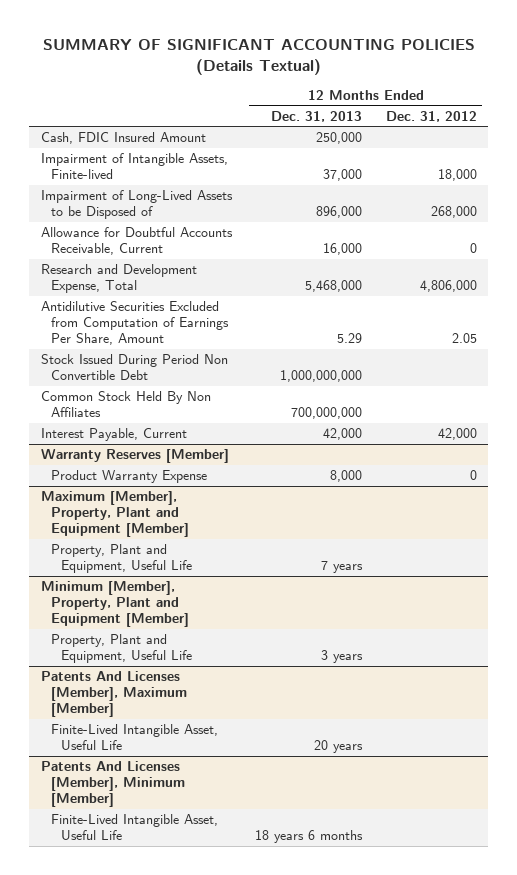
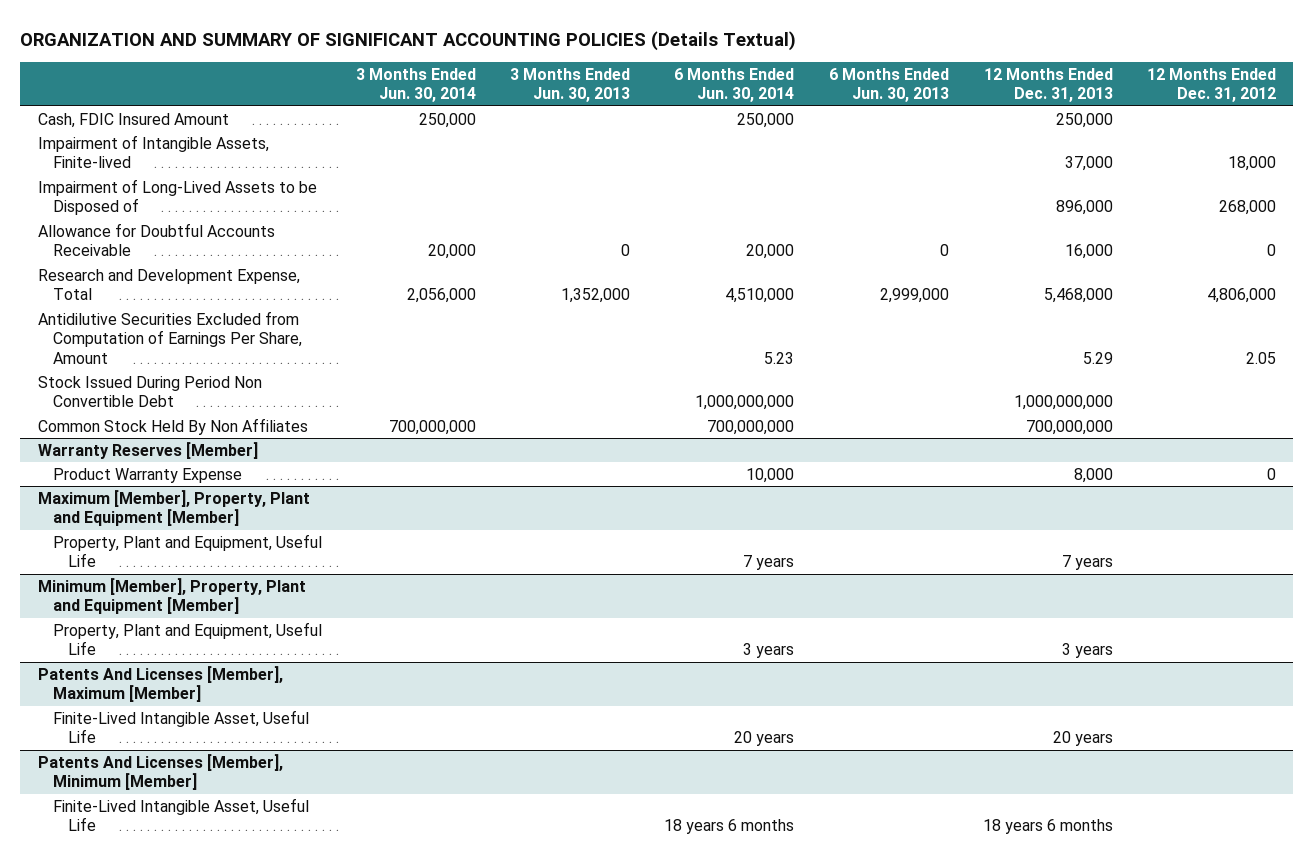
- SUMMARY OF SIGNIFICANT ACCOUNTING POLICIES (Details Textual)
+ ORGANIZATION AND SUMMARY OF SIGNIFICANT ACCOUNTING POLICIES (Details Textual)
- | 12 Months Ended Dec. 31, 2013 | 12 Months Ended Dec. 31, 2012
+ | 3 Months Ended Jun. 30, 2014 | 3 Months Ended Jun. 30, 2013 | 6 Months Ended Jun. 30, 2014 | 6 Months Ended Jun. 30, 2013 | 12 Months Ended Dec. 31, 2013 | 12 Months Ended Dec. 31, 2012
- Allowance for Doubtful Accounts Receivable, Current | 16,000 | 0
+ Allowance for Doubtful Accounts Receivable | 20,000 | 0 | 20,000 | 0 | 16,000 | 0
- Interest Payable, Current | 42,000 | 42,000

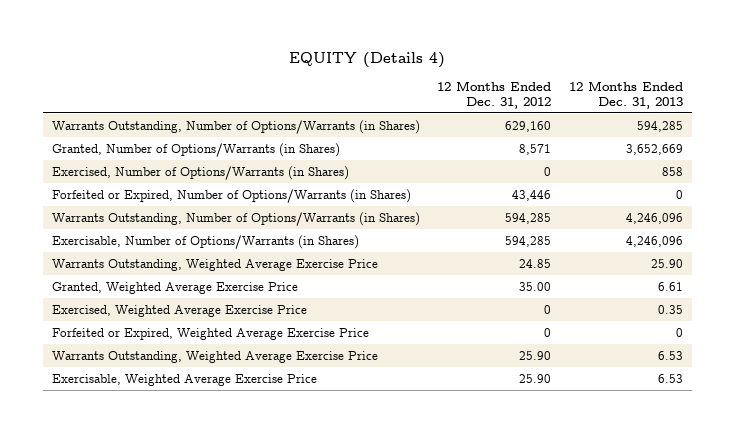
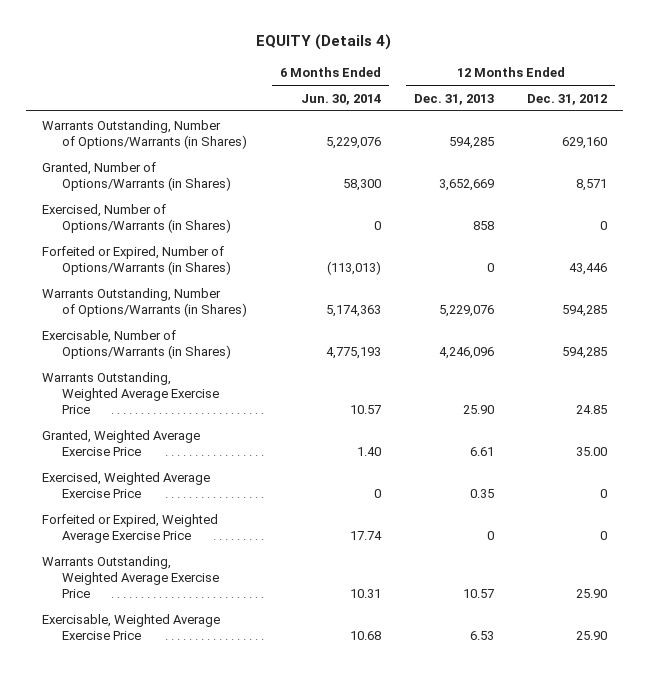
- | 12 Months Ended Dec. 31, 2012 | 12 Months Ended Dec. 31, 2013
+ | 6 Months Ended Jun. 30, 2014 | 12 Months Ended Dec. 31, 2013 | 12 Months Ended Dec. 31, 2012
- Warrants Outstanding, Number of Options/Warrants (in Shares) | 594,285 | 4,246,096
+ Warrants Outstanding, Number of Options/Warrants (in Shares) | 5,174,363 | 5,229,076 | 594,285
- Warrants Outstanding, Weighted Average Exercise Price | 25.90 | 6.53
+ Warrants Outstanding, Weighted Average Exercise Price | 10.31 | 10.57 | 25.90

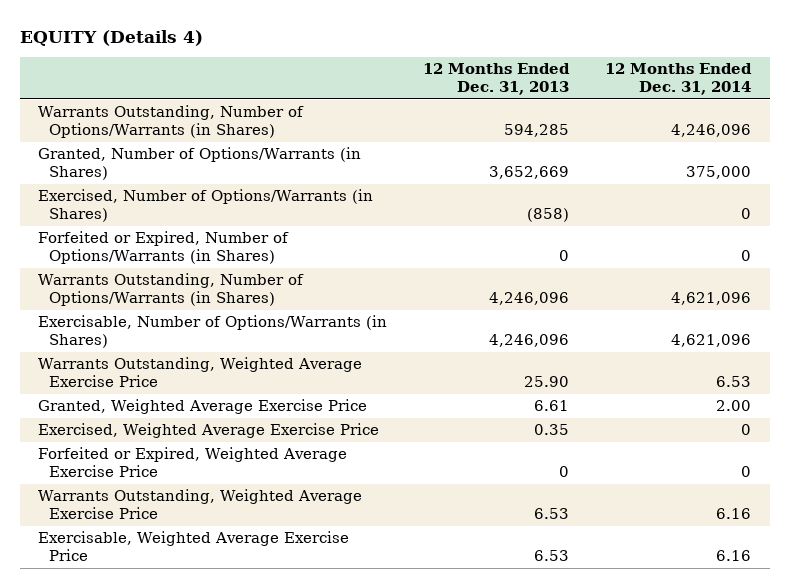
- | 6 Months Ended Jun. 30, 2014 | 12 Months Ended Dec. 31, 2013 | 12 Months Ended Dec. 31, 2012
+ | 12 Months Ended Dec. 31, 2013 | 12 Months Ended Dec. 31, 2014
- Exercised, Number of Options/Warrants (in Shares) | 0 | 858 | 0
+ Exercised, Number of Options/Warrants (in Shares) | (858) | 0
- Warrants Outstanding, Number of Options/Warrants (in Shares) | 5,174,363 | 5,229,076 | 594,285
+ Warrants Outstanding, Number of Options/Warrants (in Shares) | 4,246,096 | 4,621,096
- Warrants Outstanding, Weighted Average Exercise Price | 10.31 | 10.57 | 25.90
+ Warrants Outstanding, Weighted Average Exercise Price | 6.53 | 6.16

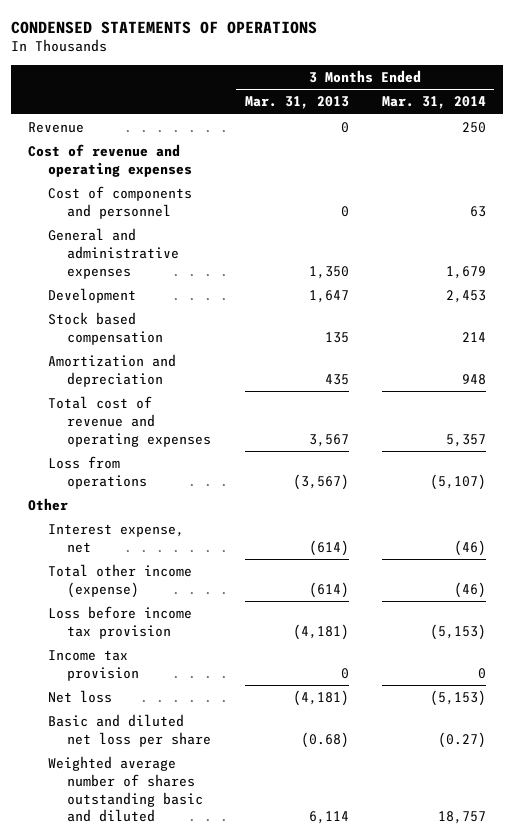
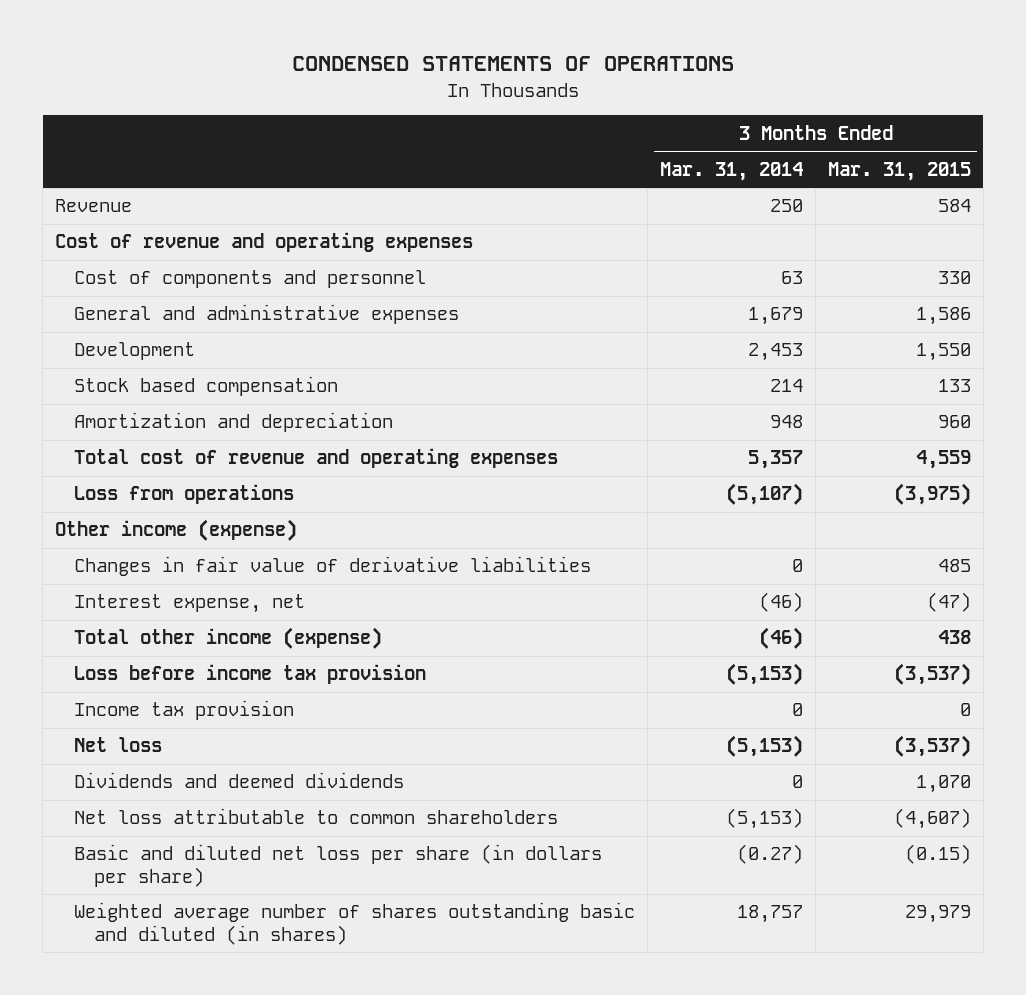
- | 3 Months Ended Mar. 31, 2013 | 3 Months Ended Mar. 31, 2014
+ | 3 Months Ended Mar. 31, 2014 | 3 Months Ended Mar. 31, 2015
- Other
+ Other income (expense)
+ Changes in fair value of derivative liabilities | 0 | 485
- Basic and diluted net loss per share | (0.68) | (0.27)
- Weighted average number of shares outstanding basic and diluted | 6,114 | 18,757
+ Dividends and deemed dividends | 0 | 1,070
+ Net loss attributable to common shareholders | (5,153) | (4,607)
+ Basic and diluted net loss per share (in dollars per share) | (0.27) | (0.15)
+ Weighted average number of shares outstanding basic and diluted (in shares) | 18,757 | 29,979

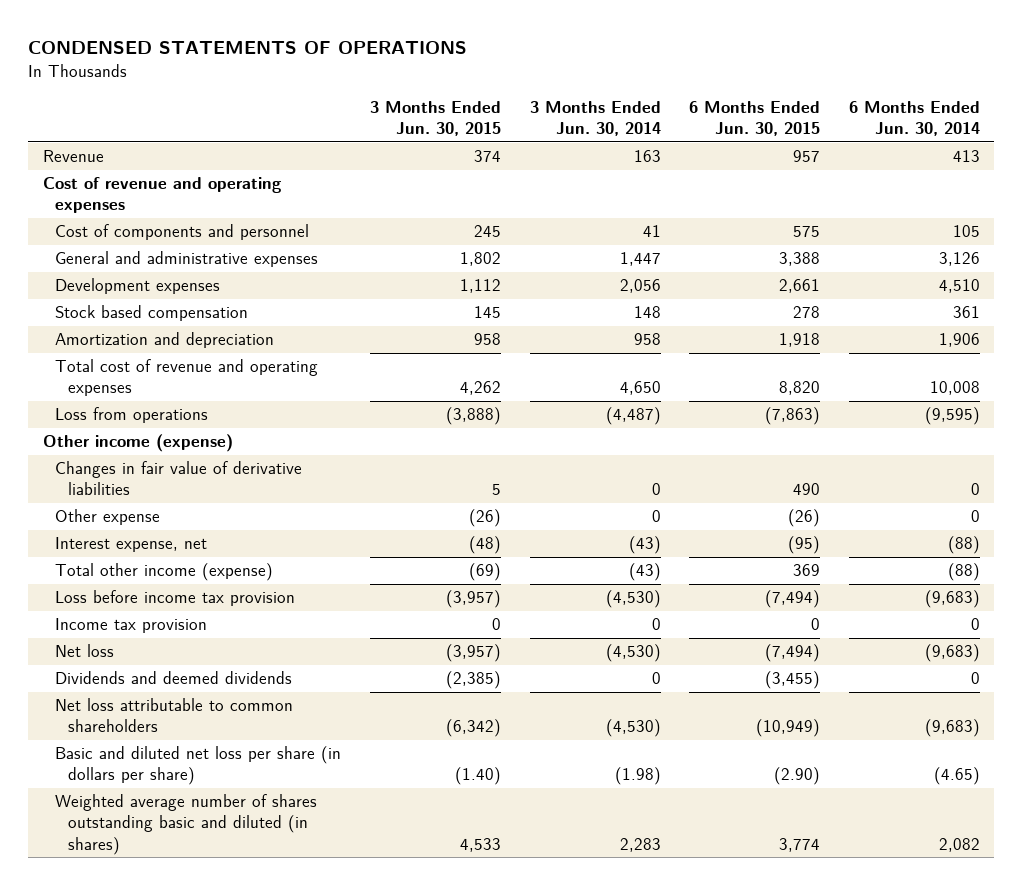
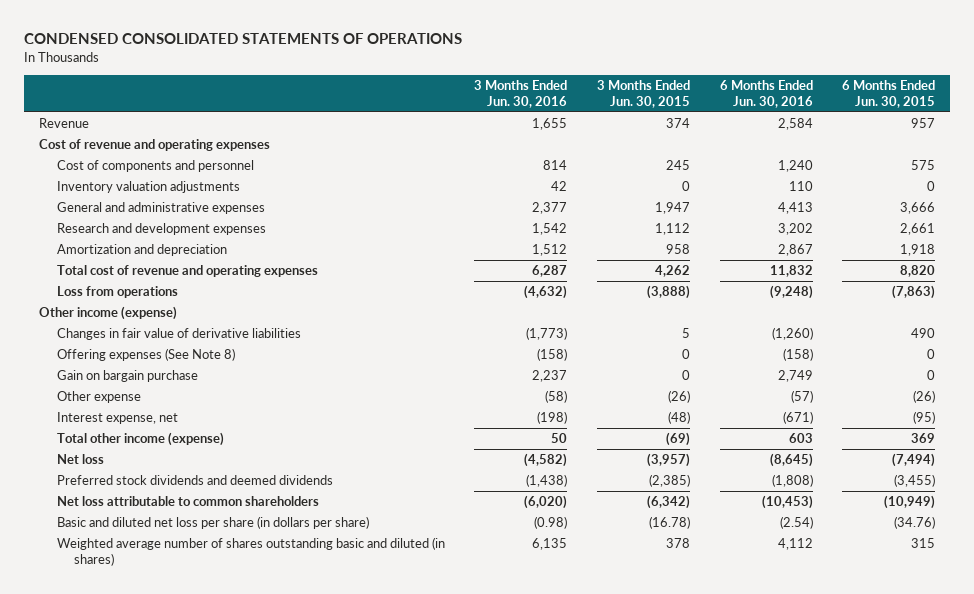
- CONDENSED STATEMENTS OF OPERATIONS
+ CONDENSED CONSOLIDATED STATEMENTS OF OPERATIONS
- | 3 Months Ended Jun. 30, 2015 | 3 Months Ended Jun. 30, 2014 | 6 Months Ended Jun. 30, 2015 | 6 Months Ended Jun. 30, 2014
+ | 3 Months Ended Jun. 30, 2016 | 3 Months Ended Jun. 30, 2015 | 6 Months Ended Jun. 30, 2016 | 6 Months Ended Jun. 30, 2015
- General and administrative expenses | 1,802 | 1,447 | 3,388 | 3,126
- Development expenses | 1,112 | 2,056 | 2,661 | 4,510
- Stock based compensation | 145 | 148 | 278 | 361
+ Inventory valuation adjustments | 42 | 0 | 110 | 0
+ General and administrative expenses | 2,377 | 1,947 | 4,413 | 3,666
+ Research and development expenses | 1,542 | 1,112 | 3,202 | 2,661
+ Offering expenses (See Note 8) | (158) | 0 | (158) | 0
+ Gain on bargain purchase | 2,237 | 0 | 2,749 | 0
- Loss before income tax provision | (3,957) | (4,530) | (7,494) | (9,683)
- Income tax provision | 0 | 0 | 0 | 0
- Dividends and deemed dividends | (2,385) | 0 | (3,455) | 0
+ Preferred stock dividends and deemed dividends | (1,438) | (2,385) | (1,808) | (3,455)
- Basic and diluted net loss per share (in dollars per share) | (1.40) | (1.98) | (2.90) | (4.65)
- Weighted average number of shares outstanding basic and diluted (in shares) | 4,533 | 2,283 | 3,774 | 2,082
+ Basic and diluted net loss per share (in dollars per share) | (0.98) | (16.78) | (2.54) | (34.76)
+ Weighted average number of shares outstanding basic and diluted (in shares) | 6,135 | 378 | 4,112 | 315

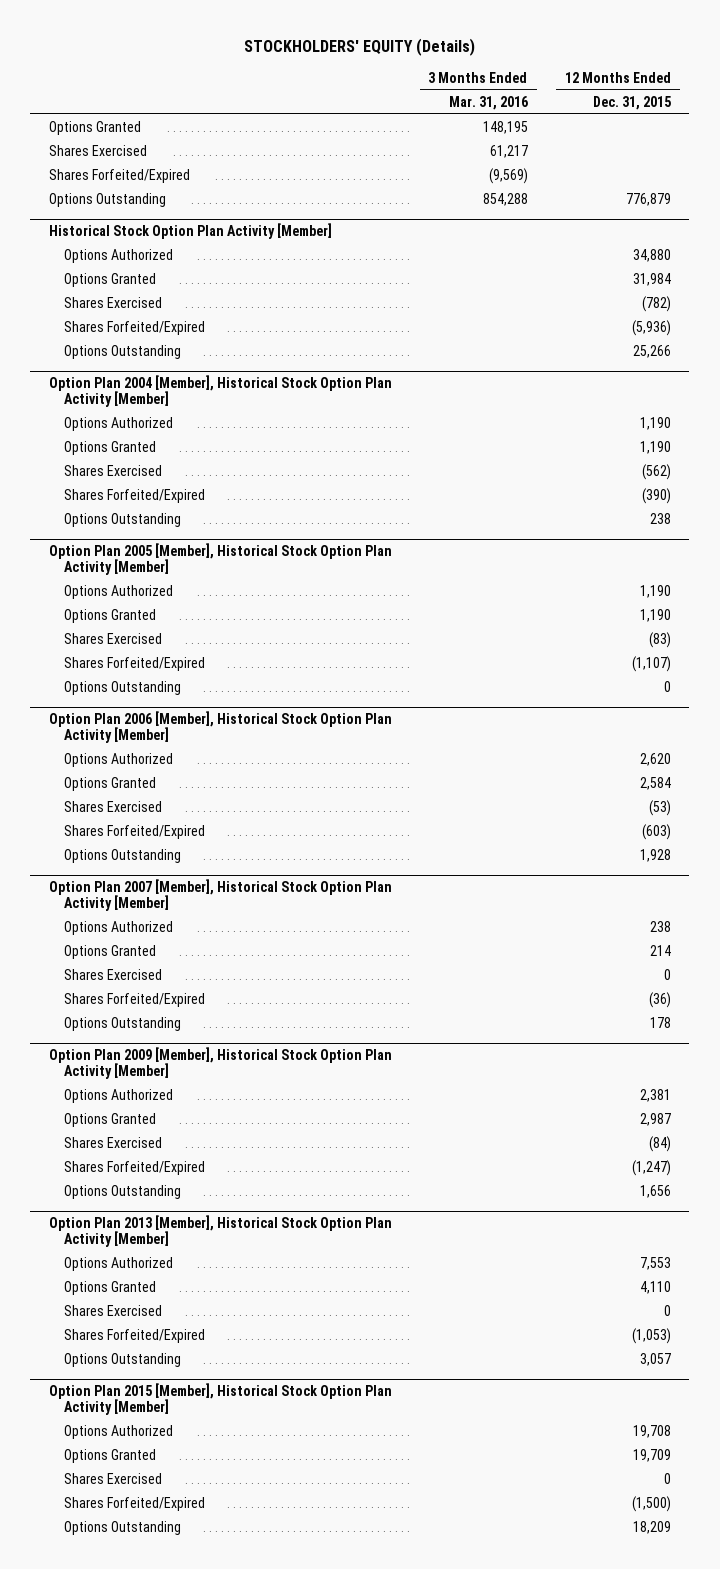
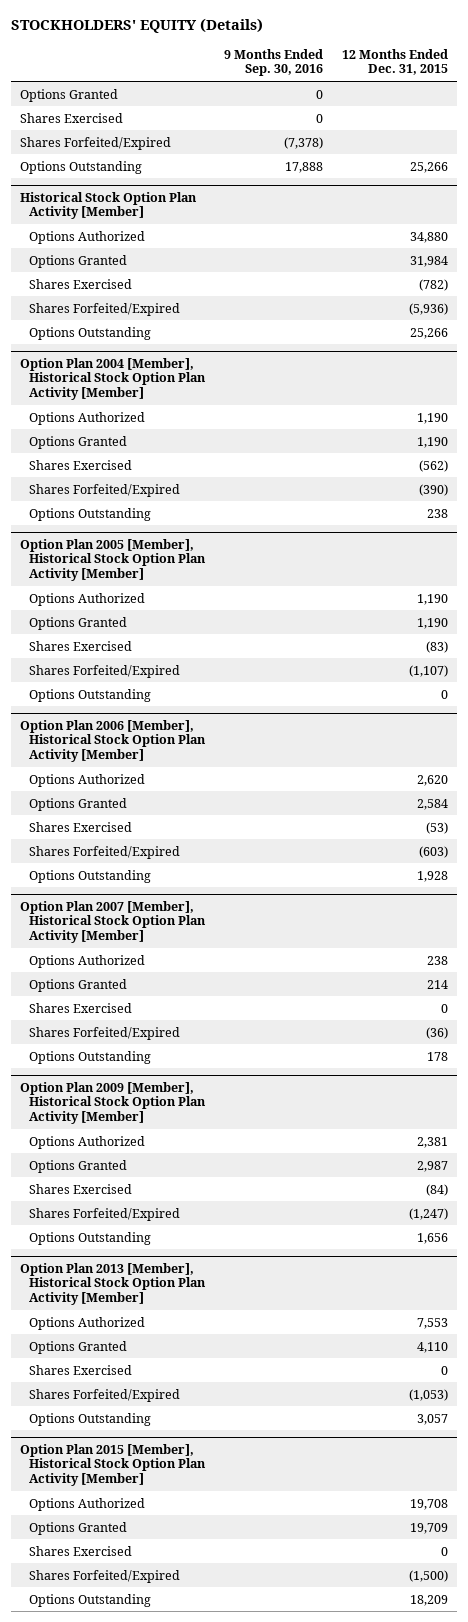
- | 3 Months Ended Mar. 31, 2016 | 12 Months Ended Dec. 31, 2015
+ | 9 Months Ended Sep. 30, 2016 | 12 Months Ended Dec. 31, 2015
- Options Outstanding | 854,288 | 776,879
+ Options Outstanding | 17,888 | 25,266

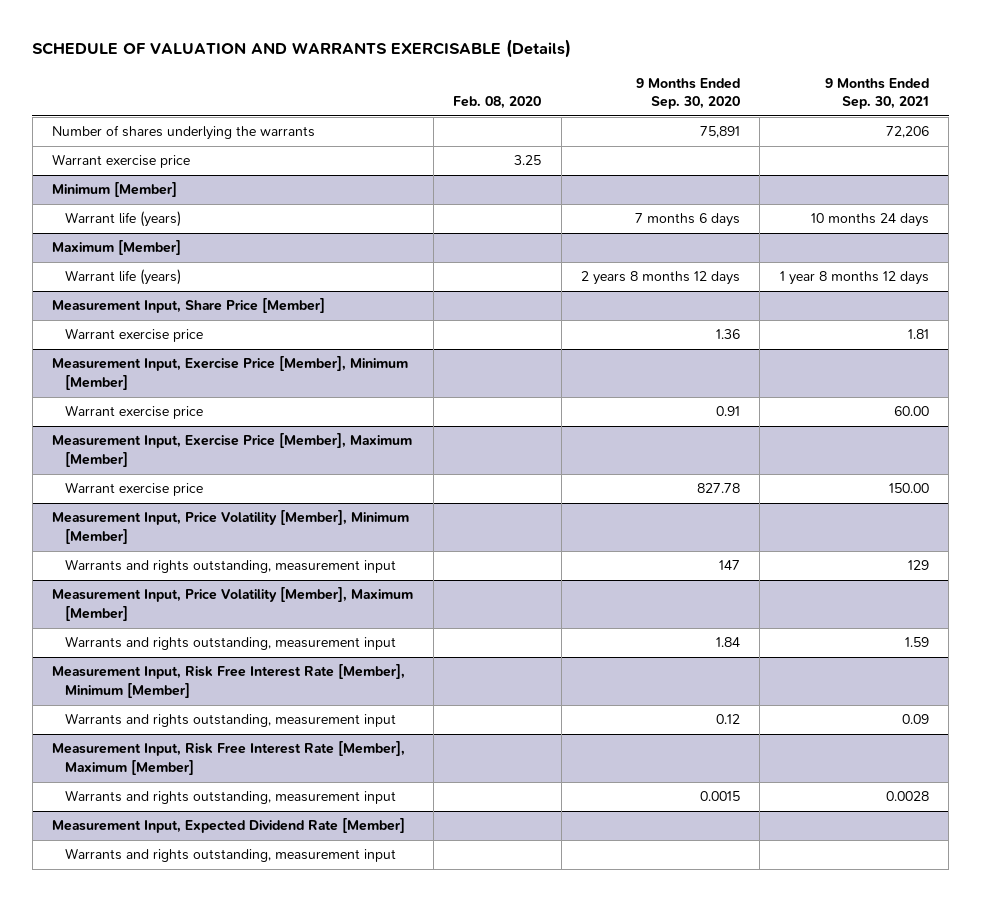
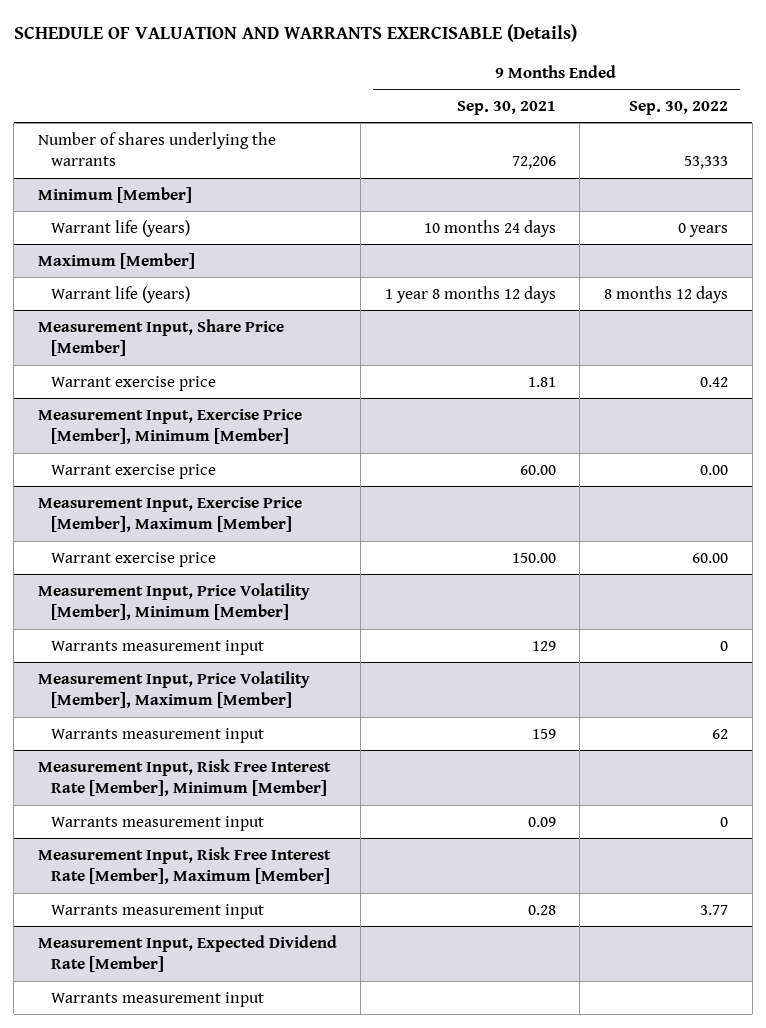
- | Feb. 08, 2020 | 9 Months Ended Sep. 30, 2020 | 9 Months Ended Sep. 30, 2021
+ | 9 Months Ended Sep. 30, 2021 | 9 Months Ended Sep. 30, 2022
- Warrant exercise price | 3.25 | |
@ Measurement Input, Price Volatility [Member], Minimum [Member]
- Warrants and rights outstanding, measurement input | | 147 | 129
+ Warrants measurement input | 129 | 0
@ Measurement Input, Price Volatility [Member], Maximum [Member]
- Warrants and rights outstanding, measurement input | | 1.84 | 1.59
+ Warrants measurement input | 159 | 62
@ Measurement Input, Risk Free Interest Rate [Member], Minimum [Member]
- Warrants and rights outstanding, measurement input | | 0.12 | 0.09
+ Warrants measurement input | 0.09 | 0
@ Measurement Input, Risk Free Interest Rate [Member], Maximum [Member]
- Warrants and rights outstanding, measurement input | | 0.0015 | 0.0028
+ Warrants measurement input | 0.28 | 3.77
@ Measurement Input, Expected Dividend Rate [Member]
- Warrants and rights outstanding, measurement input
+ Warrants measurement input

